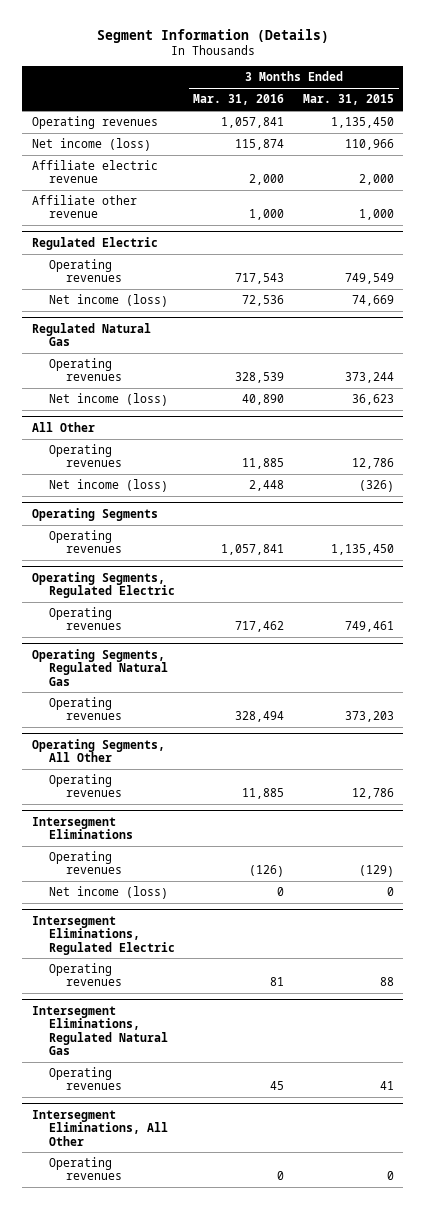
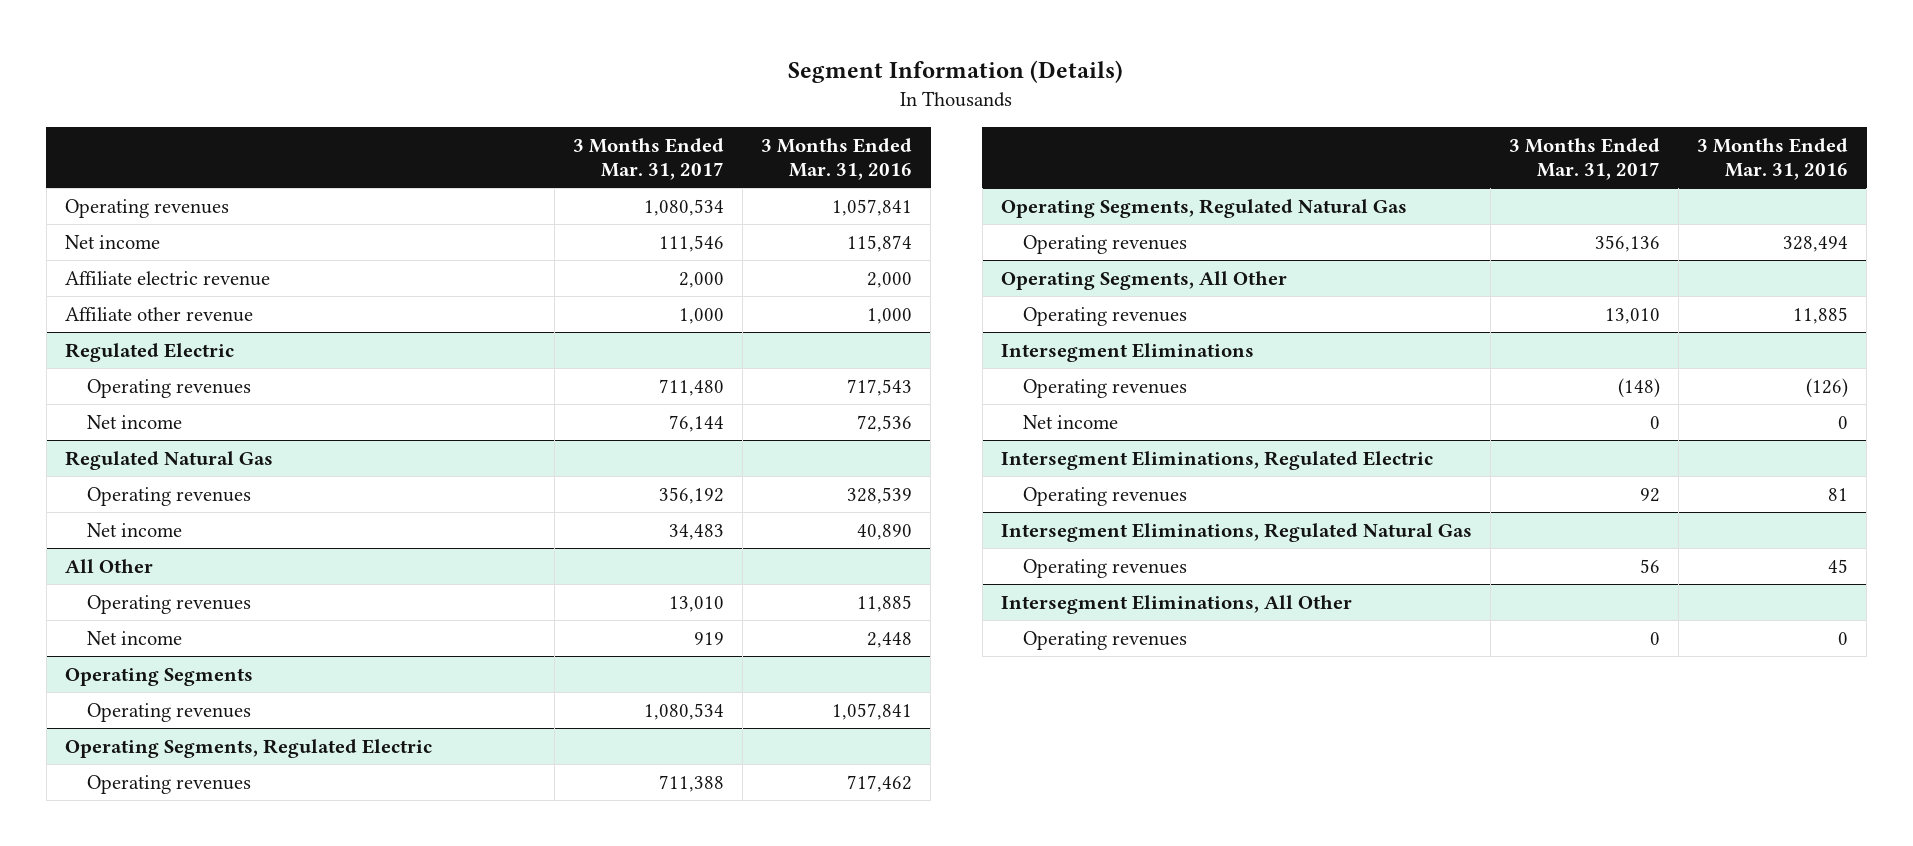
- | 3 Months Ended Mar. 31, 2016 | 3 Months Ended Mar. 31, 2015
+ | 3 Months Ended Mar. 31, 2017 | 3 Months Ended Mar. 31, 2016
- Net income (loss) | 115,874 | 110,966
+ Net income | 111,546 | 115,874
@ Regulated Electric
- Net income (loss) | 72,536 | 74,669
+ Net income | 76,144 | 72,536
@ Regulated Natural Gas
- Net income (loss) | 40,890 | 36,623
+ Net income | 34,483 | 40,890
@ All Other
- Net income (loss) | 2,448 | (326)
+ Net income | 919 | 2,448
@ Intersegment Eliminations
- Net income (loss) | 0 | 0
+ Net income | 0 | 0

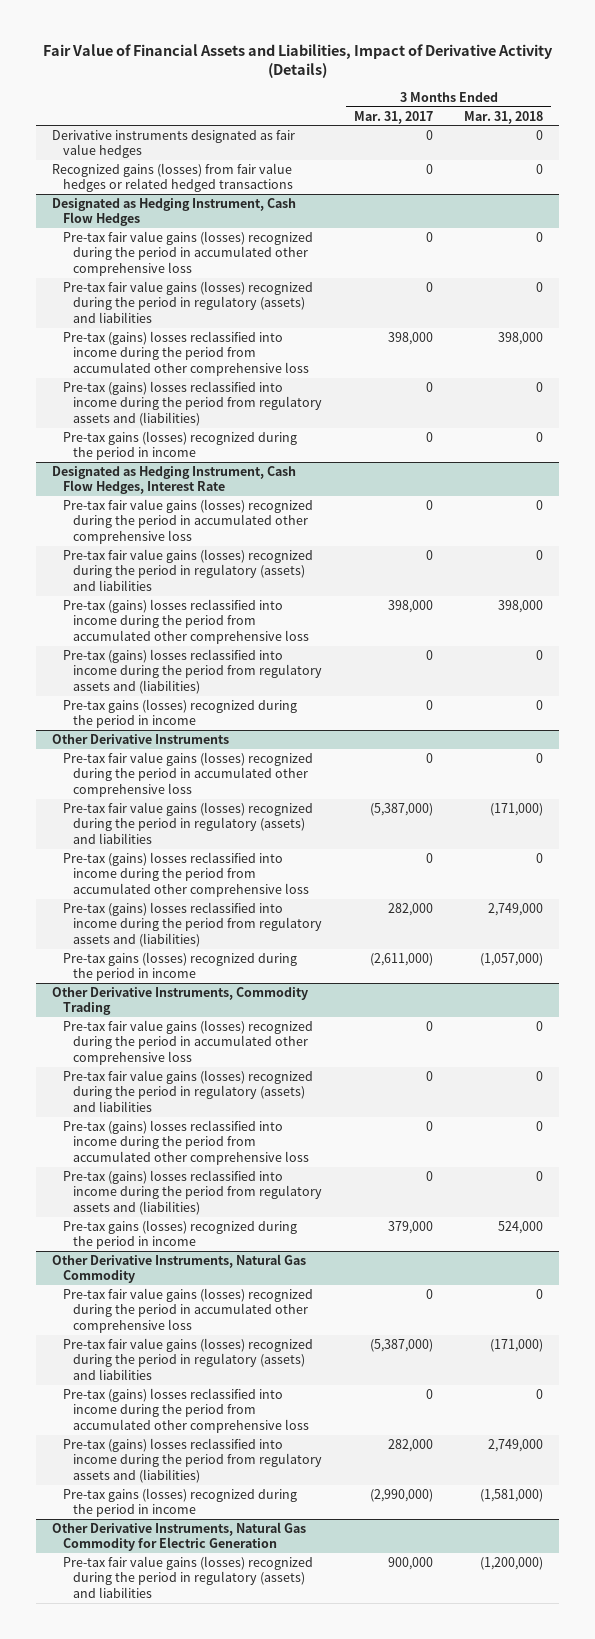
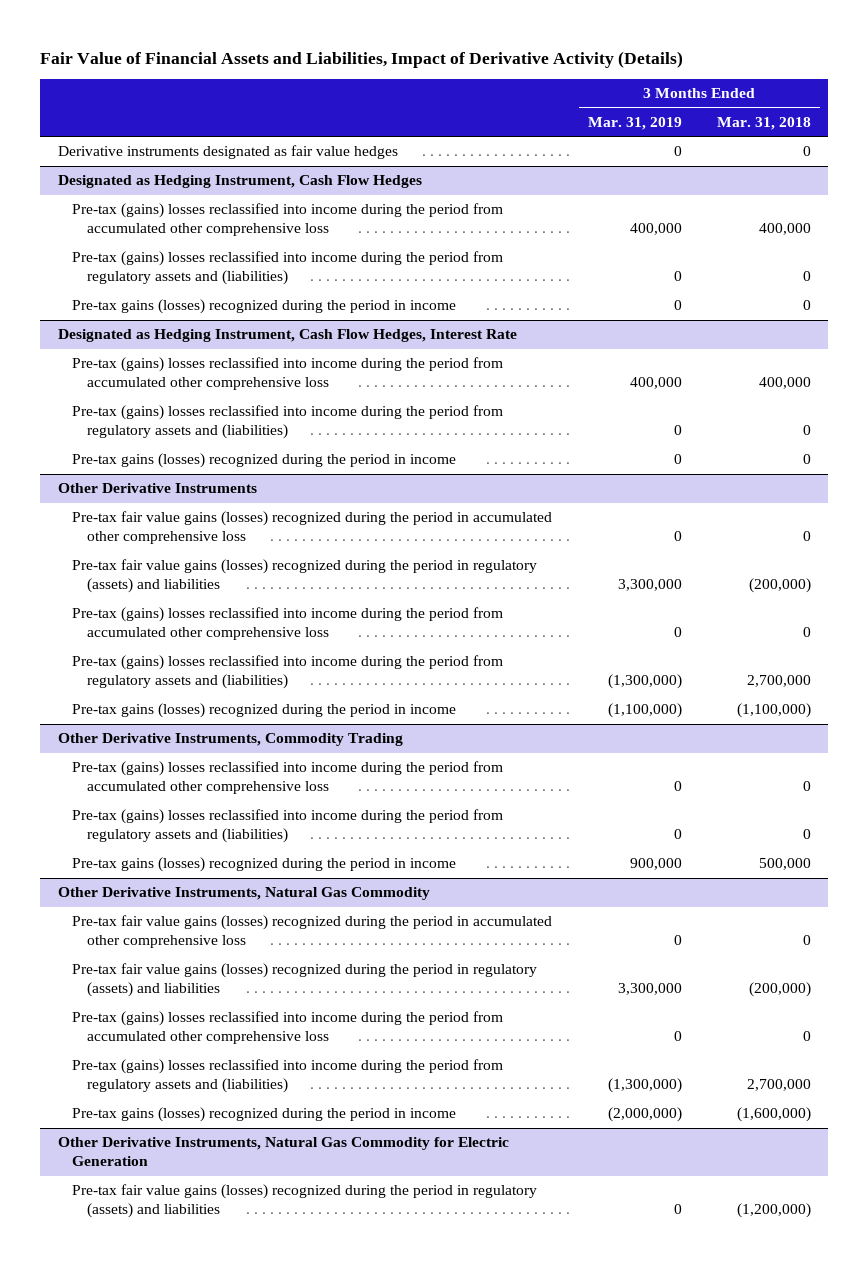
- | 3 Months Ended Mar. 31, 2017 | 3 Months Ended Mar. 31, 2018
+ | 3 Months Ended Mar. 31, 2019 | 3 Months Ended Mar. 31, 2018
- Recognized gains (losses) from fair value hedges or related hedged transactions | 0 | 0
@ Designated as Hedging Instrument, Cash Flow Hedges
- Pre-tax fair value gains (losses) recognized during the period in accumulated other comprehensive loss | 0 | 0
- Pre-tax fair value gains (losses) recognized during the period in regulatory (assets) and liabilities | 0 | 0
- Pre-tax (gains) losses reclassified into income during the period from accumulated other comprehensive loss | 398,000 | 398,000
+ Pre-tax (gains) losses reclassified into income during the period from accumulated other comprehensive loss | 400,000 | 400,000
@ Designated as Hedging Instrument, Cash Flow Hedges, Interest Rate
- Pre-tax fair value gains (losses) recognized during the period in accumulated other comprehensive loss | 0 | 0
- Pre-tax fair value gains (losses) recognized during the period in regulatory (assets) and liabilities | 0 | 0
- Pre-tax (gains) losses reclassified into income during the period from accumulated other comprehensive loss | 398,000 | 398,000
+ Pre-tax (gains) losses reclassified into income during the period from accumulated other comprehensive loss | 400,000 | 400,000
@ Other Derivative Instruments
- Pre-tax fair value gains (losses) recognized during the period in regulatory (assets) and liabilities | (5,387,000) | (171,000)
+ Pre-tax fair value gains (losses) recognized during the period in regulatory (assets) and liabilities | 3,300,000 | (200,000)
- Pre-tax (gains) losses reclassified into income during the period from regulatory assets and (liabilities) | 282,000 | 2,749,000
- Pre-tax gains (losses) recognized during the period in income | (2,611,000) | (1,057,000)
+ Pre-tax (gains) losses reclassified into income during the period from regulatory assets and (liabilities) | (1,300,000) | 2,700,000
+ Pre-tax gains (losses) recognized during the period in income | (1,100,000) | (1,100,000)
@ Other Derivative Instruments, Commodity Trading
- Pre-tax fair value gains (losses) recognized during the period in accumulated other comprehensive loss | 0 | 0
- Pre-tax fair value gains (losses) recognized during the period in regulatory (assets) and liabilities | 0 | 0
- Pre-tax gains (losses) recognized during the period in income | 379,000 | 524,000
+ Pre-tax gains (losses) recognized during the period in income | 900,000 | 500,000
@ Other Derivative Instruments, Natural Gas Commodity
- Pre-tax fair value gains (losses) recognized during the period in regulatory (assets) and liabilities | (5,387,000) | (171,000)
+ Pre-tax fair value gains (losses) recognized during the period in regulatory (assets) and liabilities | 3,300,000 | (200,000)
- Pre-tax (gains) losses reclassified into income during the period from regulatory assets and (liabilities) | 282,000 | 2,749,000
- Pre-tax gains (losses) recognized during the period in income | (2,990,000) | (1,581,000)
+ Pre-tax (gains) losses reclassified into income during the period from regulatory assets and (liabilities) | (1,300,000) | 2,700,000
+ Pre-tax gains (losses) recognized during the period in income | (2,000,000) | (1,600,000)

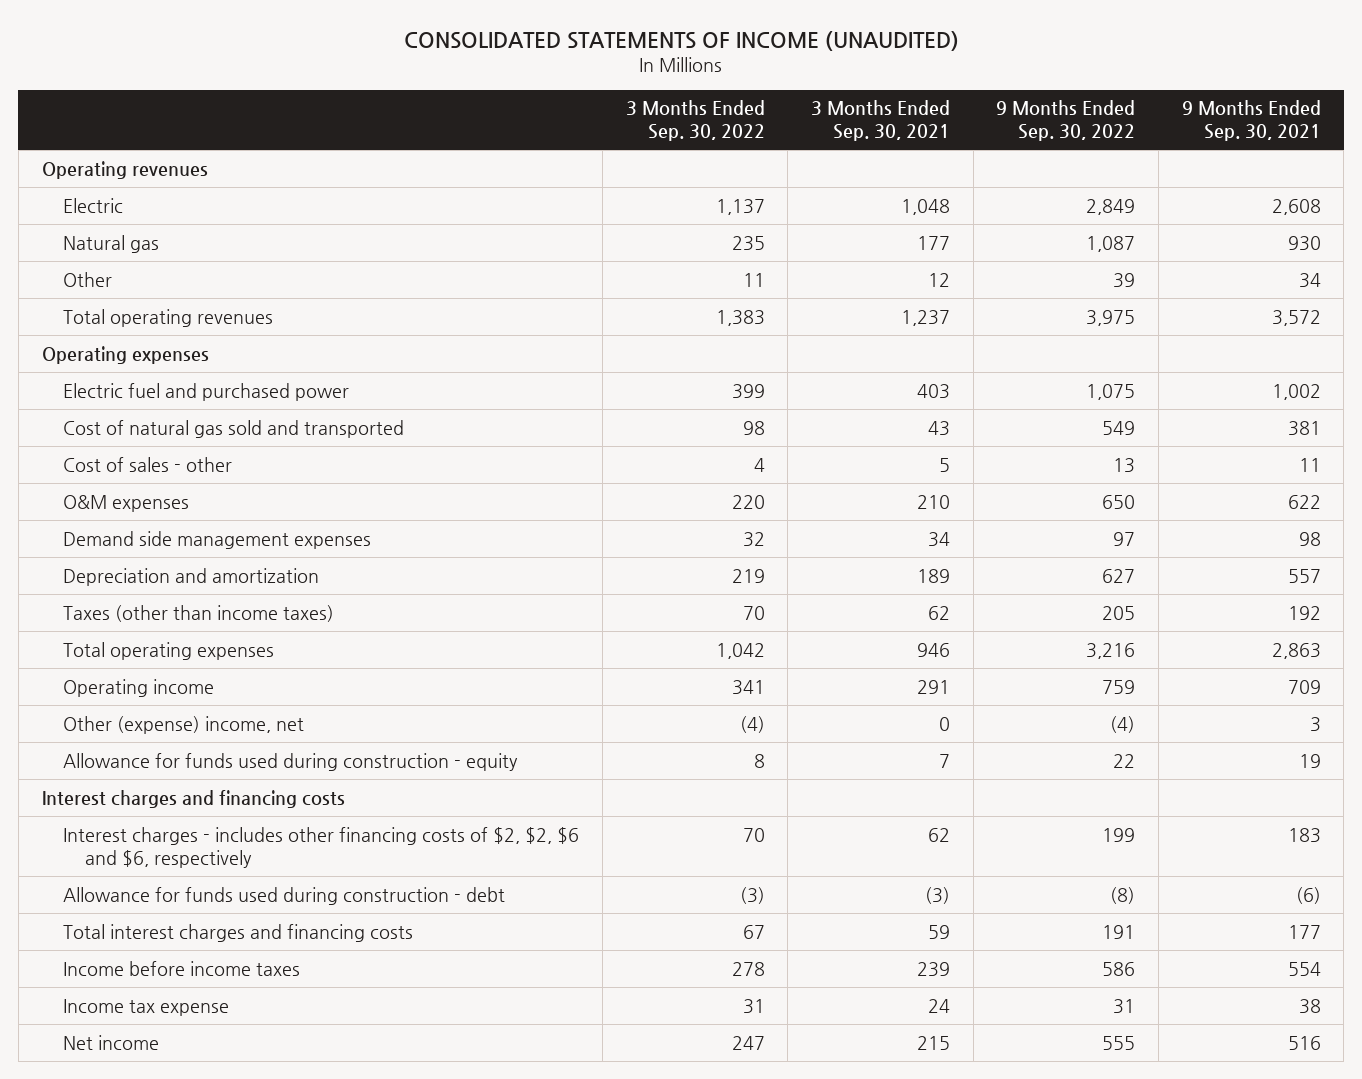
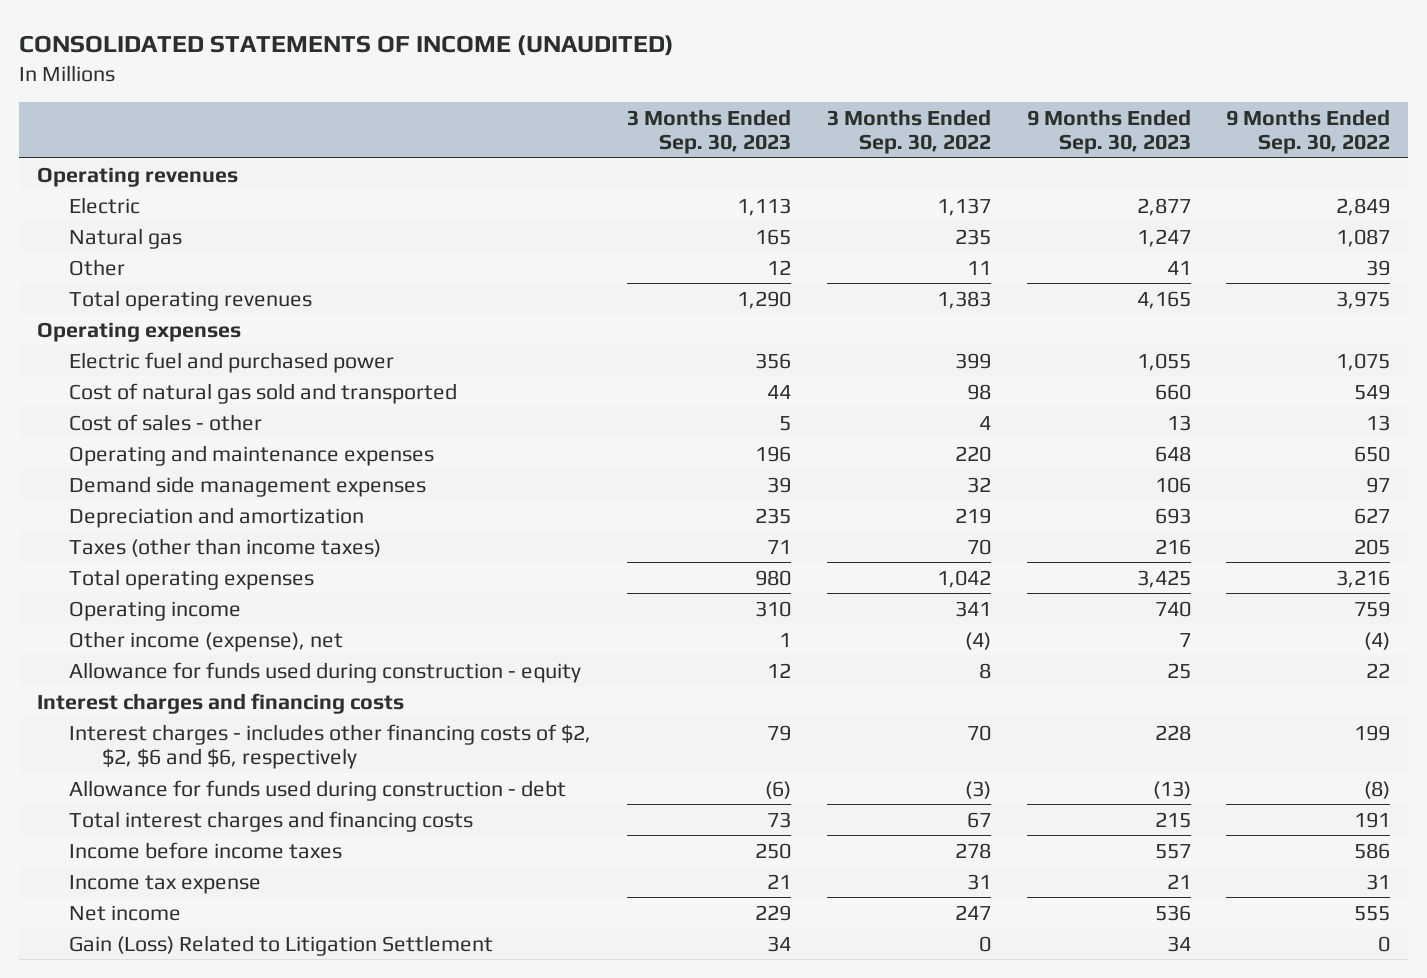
- | 3 Months Ended Sep. 30, 2022 | 3 Months Ended Sep. 30, 2021 | 9 Months Ended Sep. 30, 2022 | 9 Months Ended Sep. 30, 2021
+ | 3 Months Ended Sep. 30, 2023 | 3 Months Ended Sep. 30, 2022 | 9 Months Ended Sep. 30, 2023 | 9 Months Ended Sep. 30, 2022
- O&M expenses | 220 | 210 | 650 | 622
+ Operating and maintenance expenses | 196 | 220 | 648 | 650
- Other (expense) income, net | (4) | 0 | (4) | 3
+ Other income (expense), net | 1 | (4) | 7 | (4)
+ Gain (Loss) Related to Litigation Settlement | 34 | 0 | 34 | 0

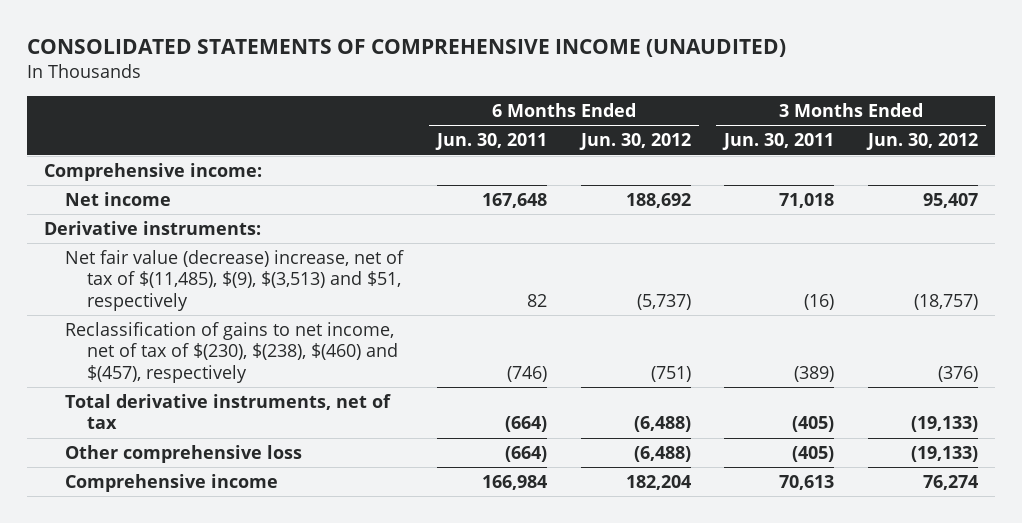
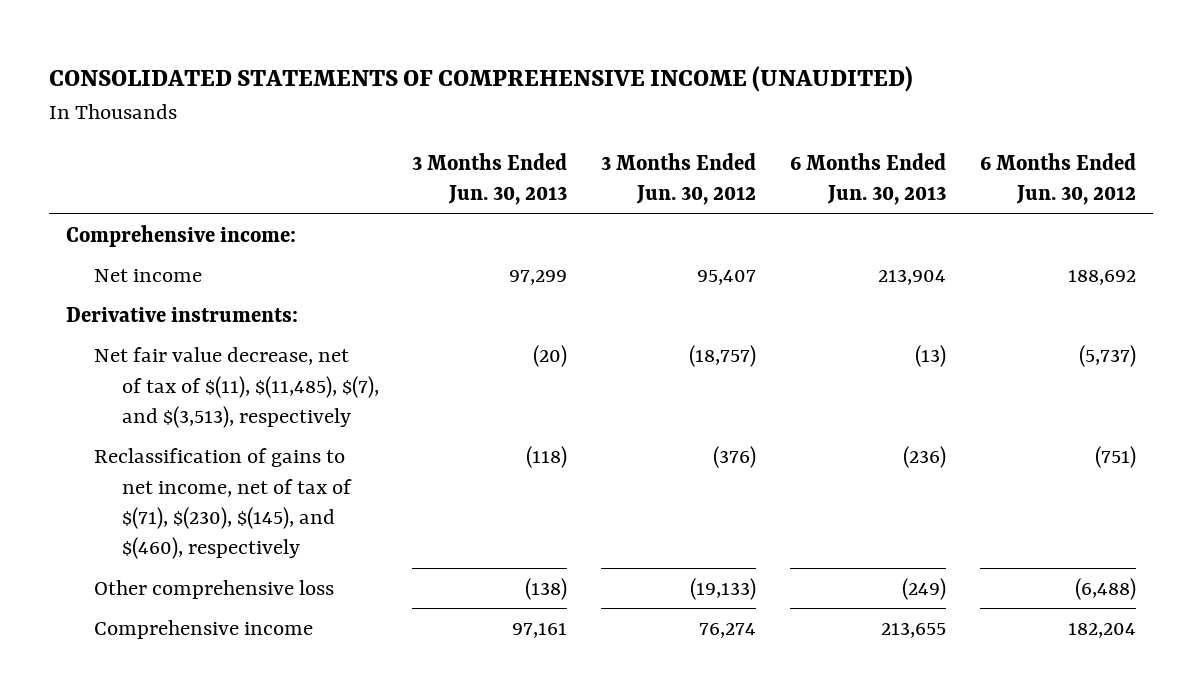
- | 6 Months Ended Jun. 30, 2011 | 6 Months Ended Jun. 30, 2012 | 3 Months Ended Jun. 30, 2011 | 3 Months Ended Jun. 30, 2012
+ | 3 Months Ended Jun. 30, 2013 | 3 Months Ended Jun. 30, 2012 | 6 Months Ended Jun. 30, 2013 | 6 Months Ended Jun. 30, 2012
- Net fair value (decrease) increase, net of tax of $(11,485), $(9), $(3,513) and $51, respectively | 82 | (5,737) | (16) | (18,757)
- Reclassification of gains to net income, net of tax of $(230), $(238), $(460) and $(457), respectively | (746) | (751) | (389) | (376)
- Total derivative instruments, net of tax | (664) | (6,488) | (405) | (19,133)
+ Net fair value decrease, net of tax of $(11), $(11,485), $(7), and $(3,513), respectively | (20) | (18,757) | (13) | (5,737)
+ Reclassification of gains to net income, net of tax of $(71), $(230), $(145), and $(460), respectively | (118) | (376) | (236) | (751)

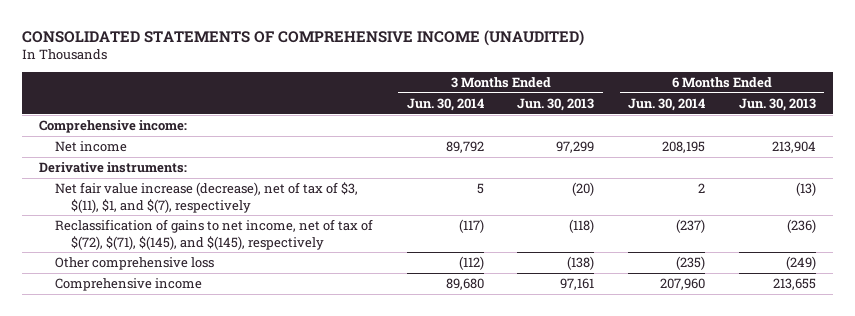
- | 3 Months Ended Jun. 30, 2013 | 3 Months Ended Jun. 30, 2012 | 6 Months Ended Jun. 30, 2013 | 6 Months Ended Jun. 30, 2012
+ | 3 Months Ended Jun. 30, 2014 | 3 Months Ended Jun. 30, 2013 | 6 Months Ended Jun. 30, 2014 | 6 Months Ended Jun. 30, 2013
- Net fair value decrease, net of tax of $(11), $(11,485), $(7), and $(3,513), respectively | (20) | (18,757) | (13) | (5,737)
- Reclassification of gains to net income, net of tax of $(71), $(230), $(145), and $(460), respectively | (118) | (376) | (236) | (751)
+ Net fair value increase (decrease), net of tax of $3, $(11), $1, and $(7), respectively | 5 | (20) | 2 | (13)
+ Reclassification of gains to net income, net of tax of $(72), $(71), $(145), and $(145), respectively | (117) | (118) | (237) | (236)

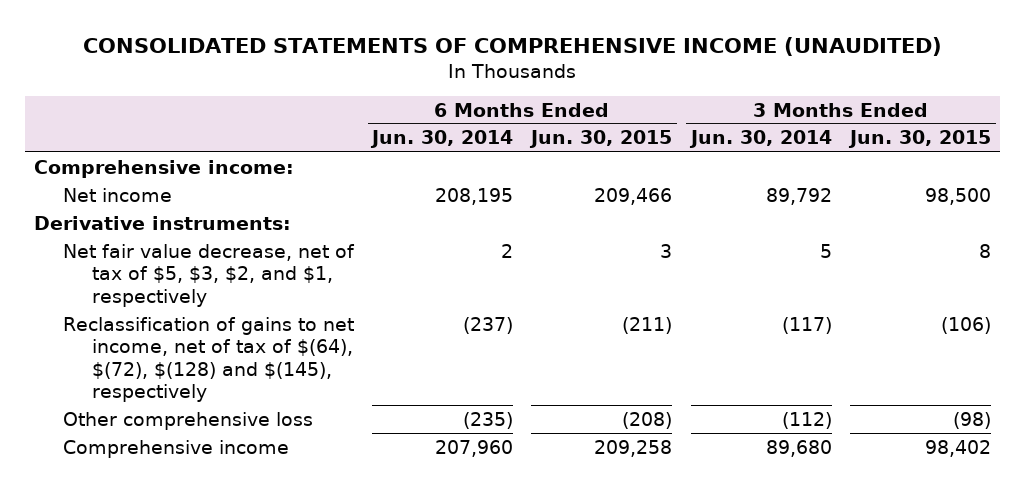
- | 3 Months Ended Jun. 30, 2014 | 3 Months Ended Jun. 30, 2013 | 6 Months Ended Jun. 30, 2014 | 6 Months Ended Jun. 30, 2013
+ | 6 Months Ended Jun. 30, 2014 | 6 Months Ended Jun. 30, 2015 | 3 Months Ended Jun. 30, 2014 | 3 Months Ended Jun. 30, 2015
- Net fair value increase (decrease), net of tax of $3, $(11), $1, and $(7), respectively | 5 | (20) | 2 | (13)
- Reclassification of gains to net income, net of tax of $(72), $(71), $(145), and $(145), respectively | (117) | (118) | (237) | (236)
+ Net fair value decrease, net of tax of $5, $3, $2, and $1, respectively | 2 | 3 | 5 | 8
+ Reclassification of gains to net income, net of tax of $(64), $(72), $(128) and $(145), respectively | (237) | (211) | (117) | (106)

